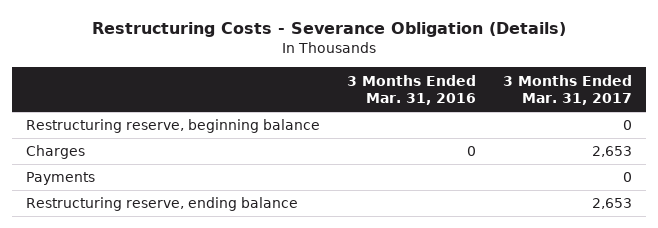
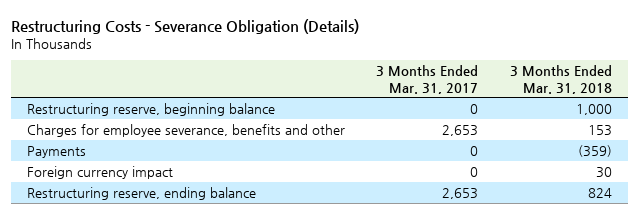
- | 3 Months Ended Mar. 31, 2016 | 3 Months Ended Mar. 31, 2017
+ | 3 Months Ended Mar. 31, 2017 | 3 Months Ended Mar. 31, 2018
- Charges | 0 | 2,653
+ Charges for employee severance, benefits and other | 2,653 | 153
+ Foreign currency impact | 0 | 30

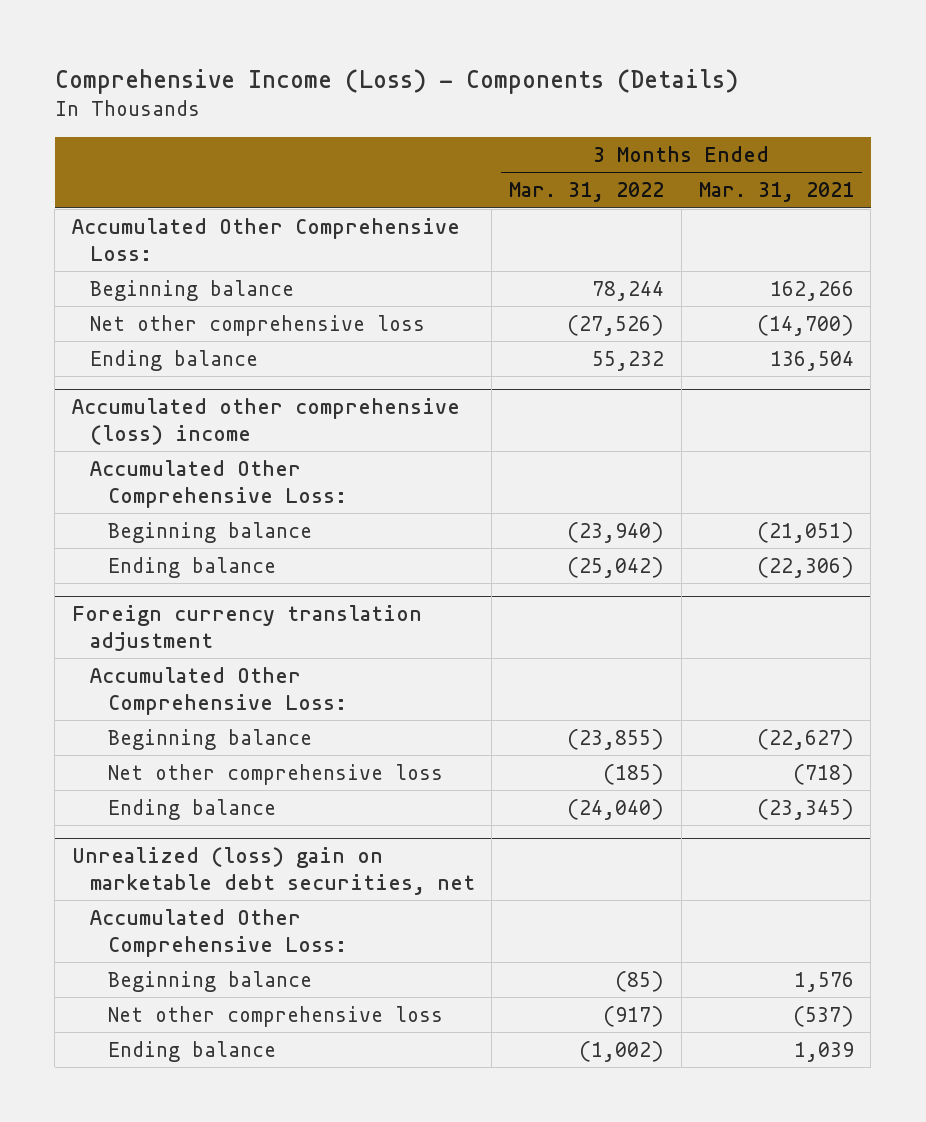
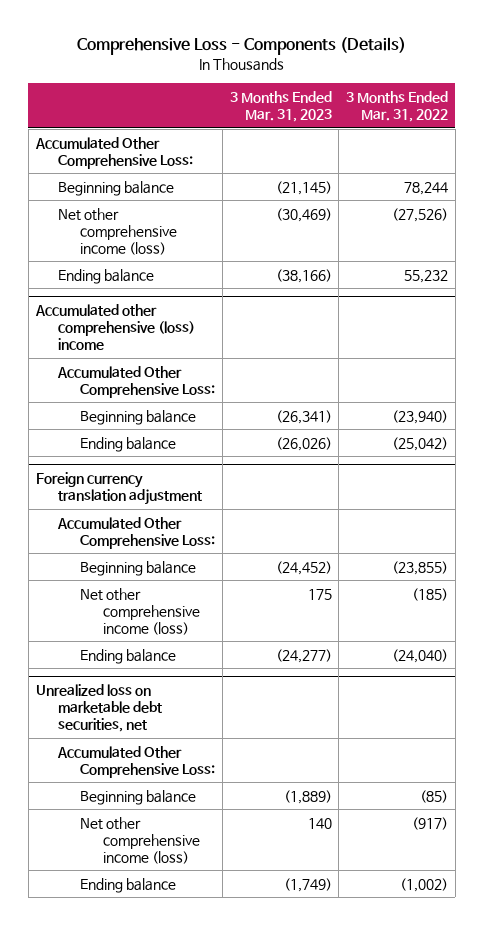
- Comprehensive Income (Loss) - Components (Details)
+ Comprehensive Loss - Components (Details)
- | 3 Months Ended Mar. 31, 2022 | 3 Months Ended Mar. 31, 2021
+ | 3 Months Ended Mar. 31, 2023 | 3 Months Ended Mar. 31, 2022
- Net other comprehensive loss | (27,526) | (14,700)
+ Net other comprehensive income (loss) | (30,469) | (27,526)
@ Foreign currency translation adjustment
- Net other comprehensive loss | (185) | (718)
+ Net other comprehensive income (loss) | 175 | (185)
- Unrealized (loss) gain on marketable debt securities, net
+ Unrealized loss on marketable debt securities, net
- Net other comprehensive loss | (917) | (537)
+ Net other comprehensive income (loss) | 140 | (917)

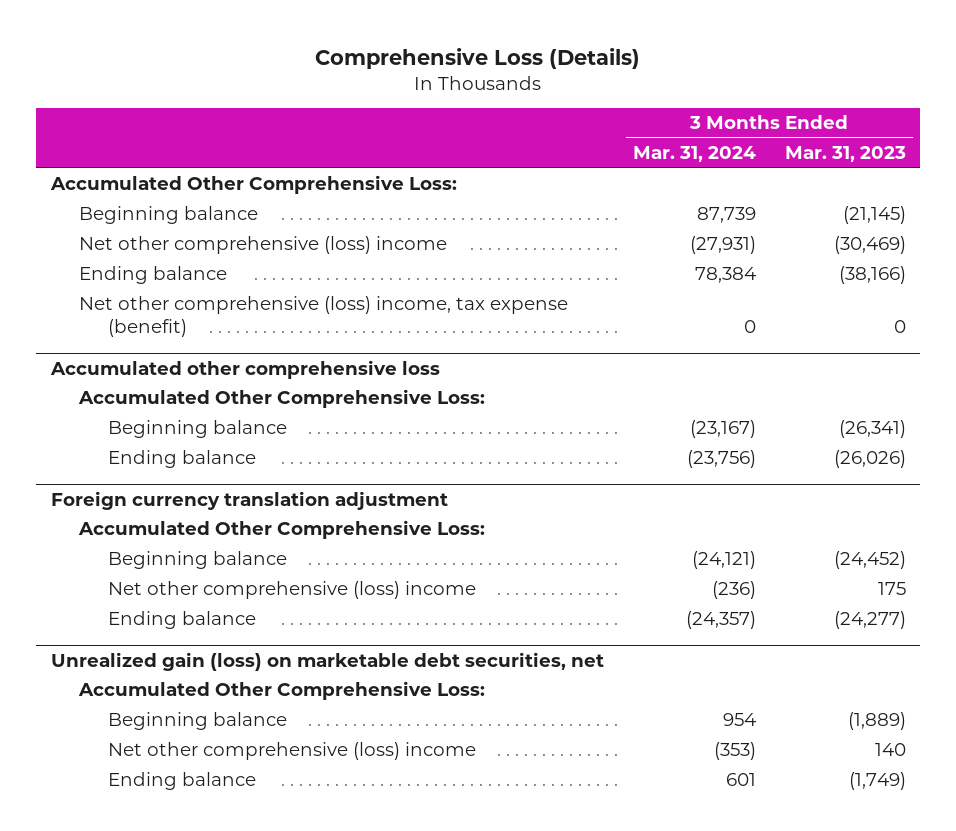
- Comprehensive Loss - Components (Details)
+ Comprehensive Loss (Details)
- | 3 Months Ended Mar. 31, 2023 | 3 Months Ended Mar. 31, 2022
+ | 3 Months Ended Mar. 31, 2024 | 3 Months Ended Mar. 31, 2023
- Net other comprehensive income (loss) | (30,469) | (27,526)
+ Net other comprehensive (loss) income | (27,931) | (30,469)
- Accumulated other comprehensive (loss) income
+ Net other comprehensive (loss) income, tax expense (benefit) | 0 | 0
+ Accumulated other comprehensive loss
@ Foreign currency translation adjustment
- Net other comprehensive income (loss) | 175 | (185)
+ Net other comprehensive (loss) income | (236) | 175
- Unrealized loss on marketable debt securities, net
+ Unrealized gain (loss) on marketable debt securities, net
- Net other comprehensive income (loss) | 140 | (917)
+ Net other comprehensive (loss) income | (353) | 140

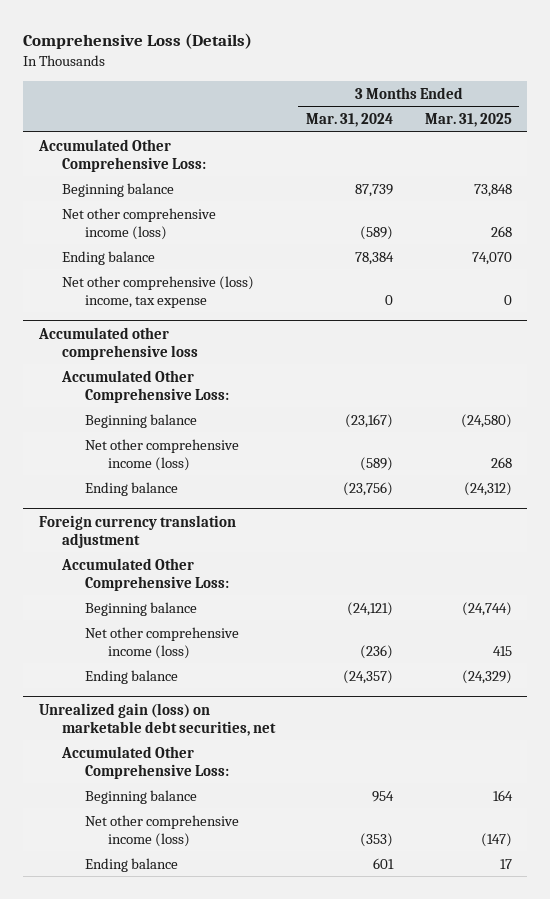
- | 3 Months Ended Mar. 31, 2024 | 3 Months Ended Mar. 31, 2023
+ | 3 Months Ended Mar. 31, 2024 | 3 Months Ended Mar. 31, 2025
- Net other comprehensive (loss) income | (27,931) | (30,469)
+ Net other comprehensive income (loss) | (589) | 268
- Net other comprehensive (loss) income, tax expense (benefit) | 0 | 0
+ Net other comprehensive (loss) income, tax expense | 0 | 0
@ Accumulated other comprehensive loss
+ Net other comprehensive income (loss) | (589) | 268
@ Foreign currency translation adjustment
- Net other comprehensive (loss) income | (236) | 175
+ Net other comprehensive income (loss) | (236) | 415
@ Unrealized gain (loss) on marketable debt securities, net
- Net other comprehensive (loss) income | (353) | 140
+ Net other comprehensive income (loss) | (353) | (147)

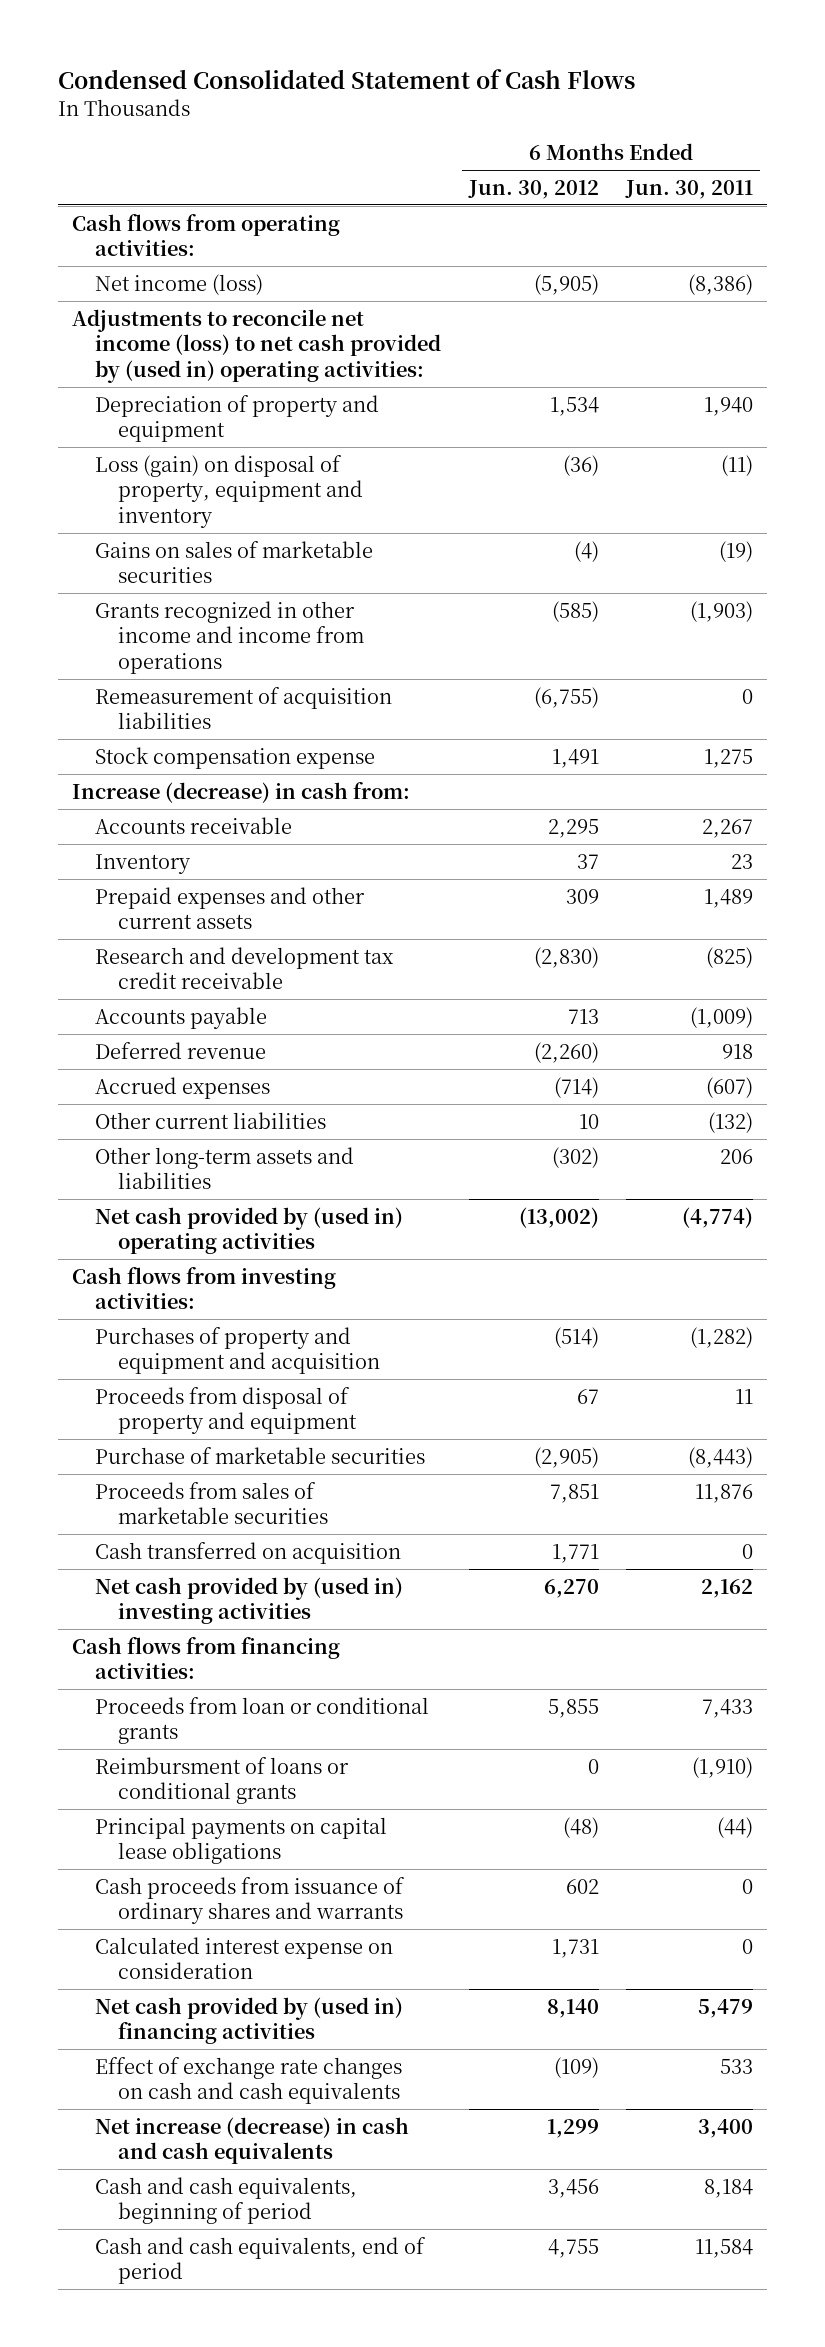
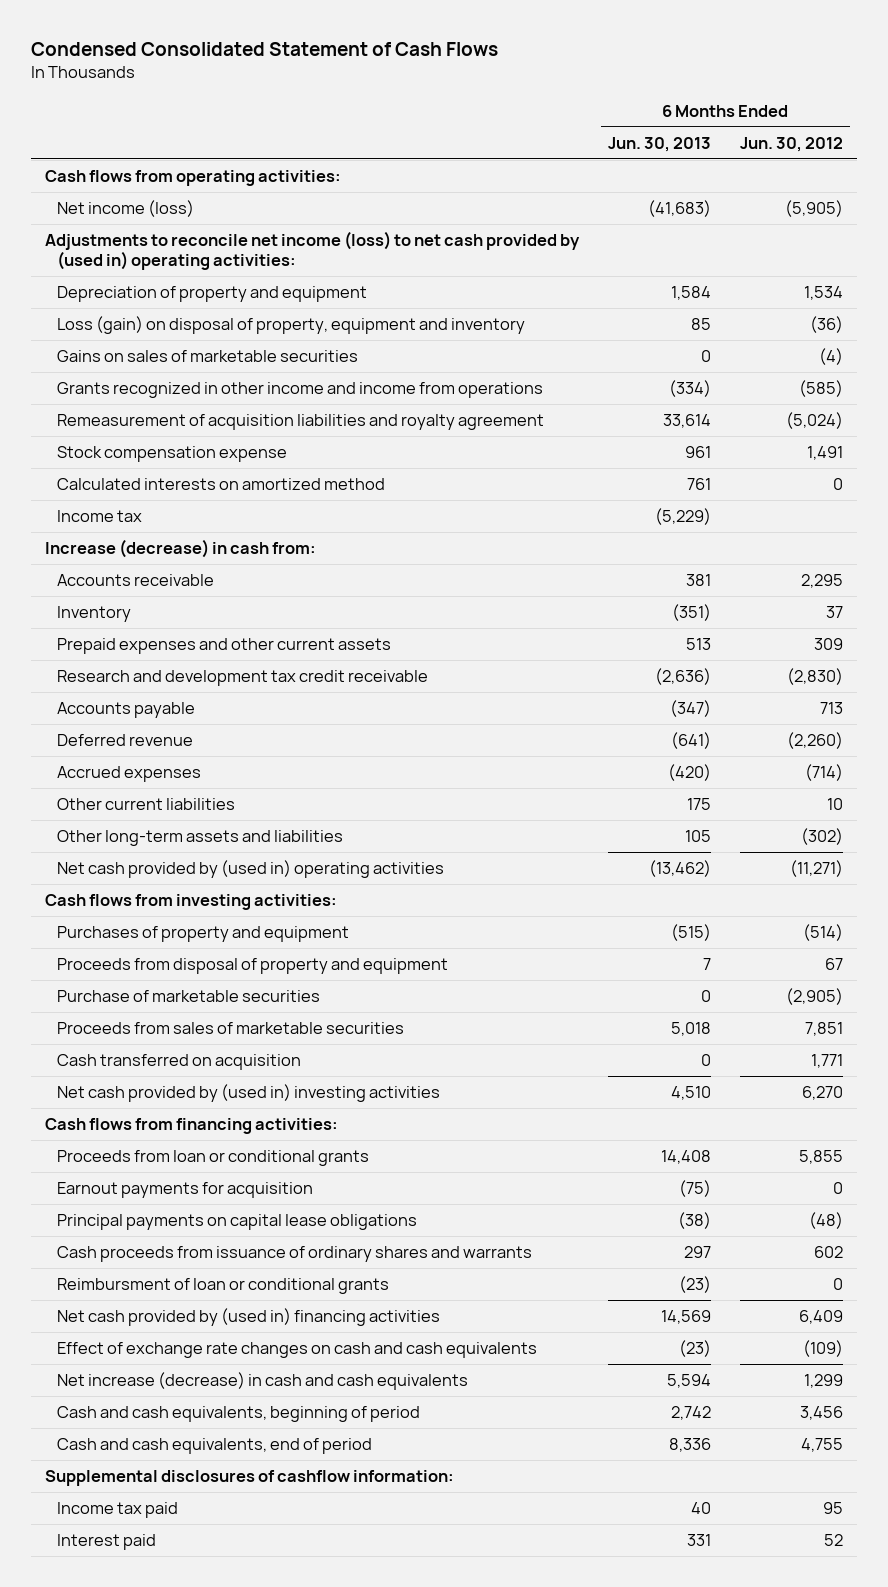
- | 6 Months Ended Jun. 30, 2012 | 6 Months Ended Jun. 30, 2011
+ | 6 Months Ended Jun. 30, 2013 | 6 Months Ended Jun. 30, 2012
- Remeasurement of acquisition liabilities | (6,755) | 0
+ Remeasurement of acquisition liabilities and royalty agreement | 33,614 | (5,024)
+ Calculated interests on amortized method | 761 | 0
+ Income tax | (5,229) |
- Net cash provided by (used in) operating activities | (13,002) | (4,774)
+ Net cash provided by (used in) operating activities | (13,462) | (11,271)
- Purchases of property and equipment and acquisition | (514) | (1,282)
+ Purchases of property and equipment | (515) | (514)
- Reimbursment of loans or conditional grants | 0 | (1,910)
+ Earnout payments for acquisition | (75) | 0
- Calculated interest expense on consideration | 1,731 | 0
- Net cash provided by (used in) financing activities | 8,140 | 5,479
+ Reimbursment of loan or conditional grants | (23) | 0
+ Net cash provided by (used in) financing activities | 14,569 | 6,409
+ Supplemental disclosures of cashflow information:
+ Income tax paid | 40 | 95
+ Interest paid | 331 | 52

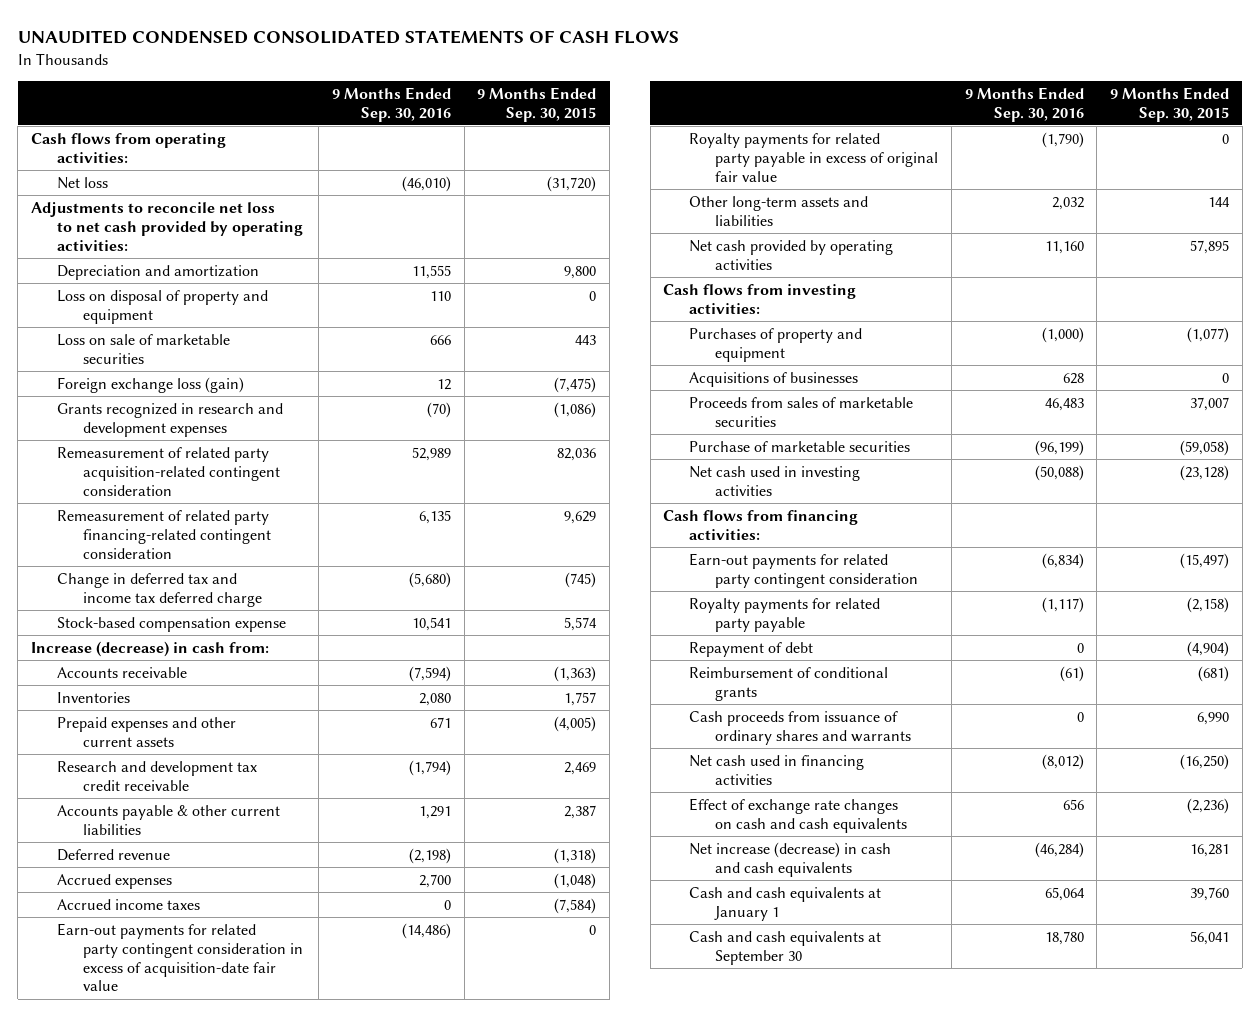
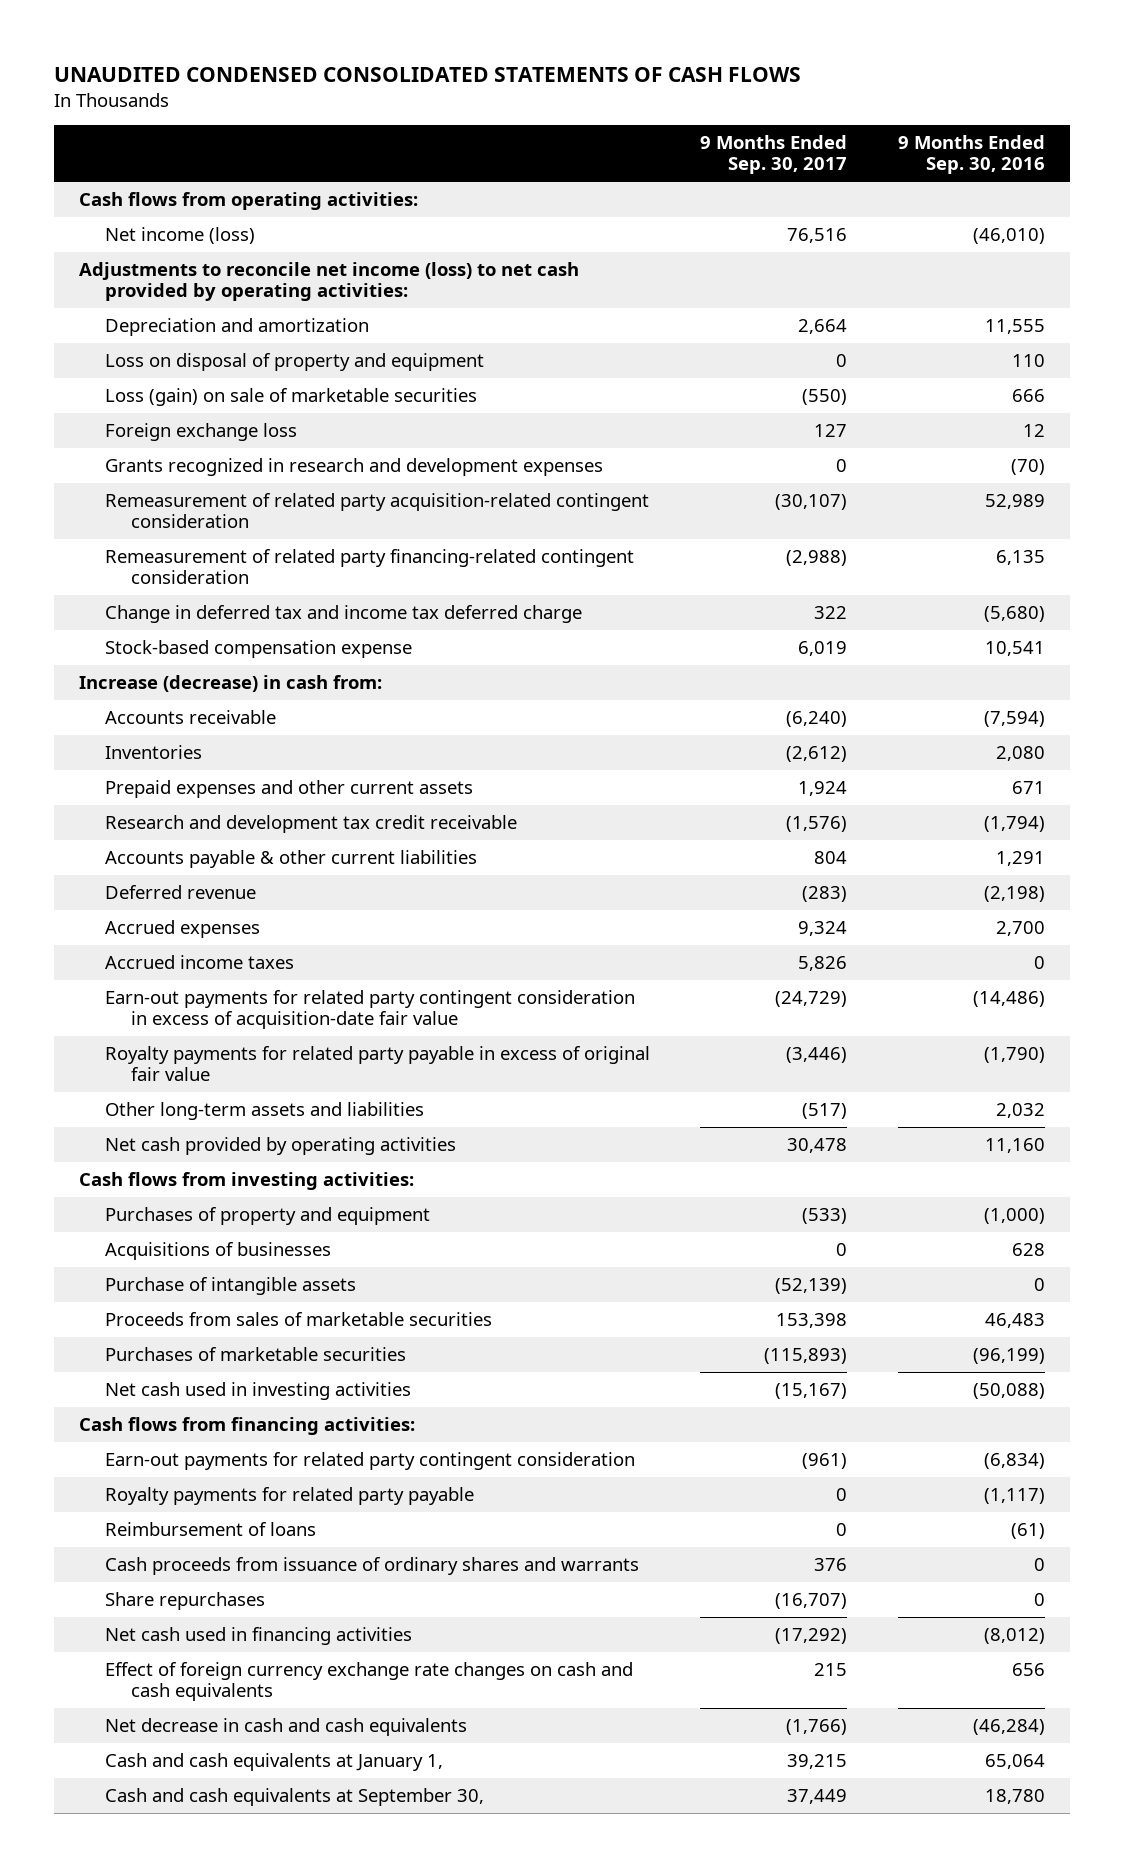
- | 9 Months Ended Sep. 30, 2016 | 9 Months Ended Sep. 30, 2015
+ | 9 Months Ended Sep. 30, 2017 | 9 Months Ended Sep. 30, 2016
- Net loss | (46,010) | (31,720)
- Adjustments to reconcile net loss to net cash provided by operating activities:
+ Net income (loss) | 76,516 | (46,010)
+ Adjustments to reconcile net income (loss) to net cash provided by operating activities:
- Loss on sale of marketable securities | 666 | 443
- Foreign exchange loss (gain) | 12 | (7,475)
+ Loss (gain) on sale of marketable securities | (550) | 666
+ Foreign exchange loss | 127 | 12
+ Purchase of intangible assets | (52,139) | 0
- Purchase of marketable securities | (96,199) | (59,058)
+ Purchases of marketable securities | (115,893) | (96,199)
- Repayment of debt | 0 | (4,904)
- Reimbursement of conditional grants | (61) | (681)
+ Reimbursement of loans | 0 | (61)
+ Share repurchases | (16,707) | 0
- Effect of exchange rate changes on cash and cash equivalents | 656 | (2,236)
- Net increase (decrease) in cash and cash equivalents | (46,284) | 16,281
- Cash and cash equivalents at January 1 | 65,064 | 39,760
- Cash and cash equivalents at September 30 | 18,780 | 56,041
+ Effect of foreign currency exchange rate changes on cash and cash equivalents | 215 | 656
+ Net decrease in cash and cash equivalents | (1,766) | (46,284)
+ Cash and cash equivalents at January 1, | 39,215 | 65,064
+ Cash and cash equivalents at September 30, | 37,449 | 18,780

